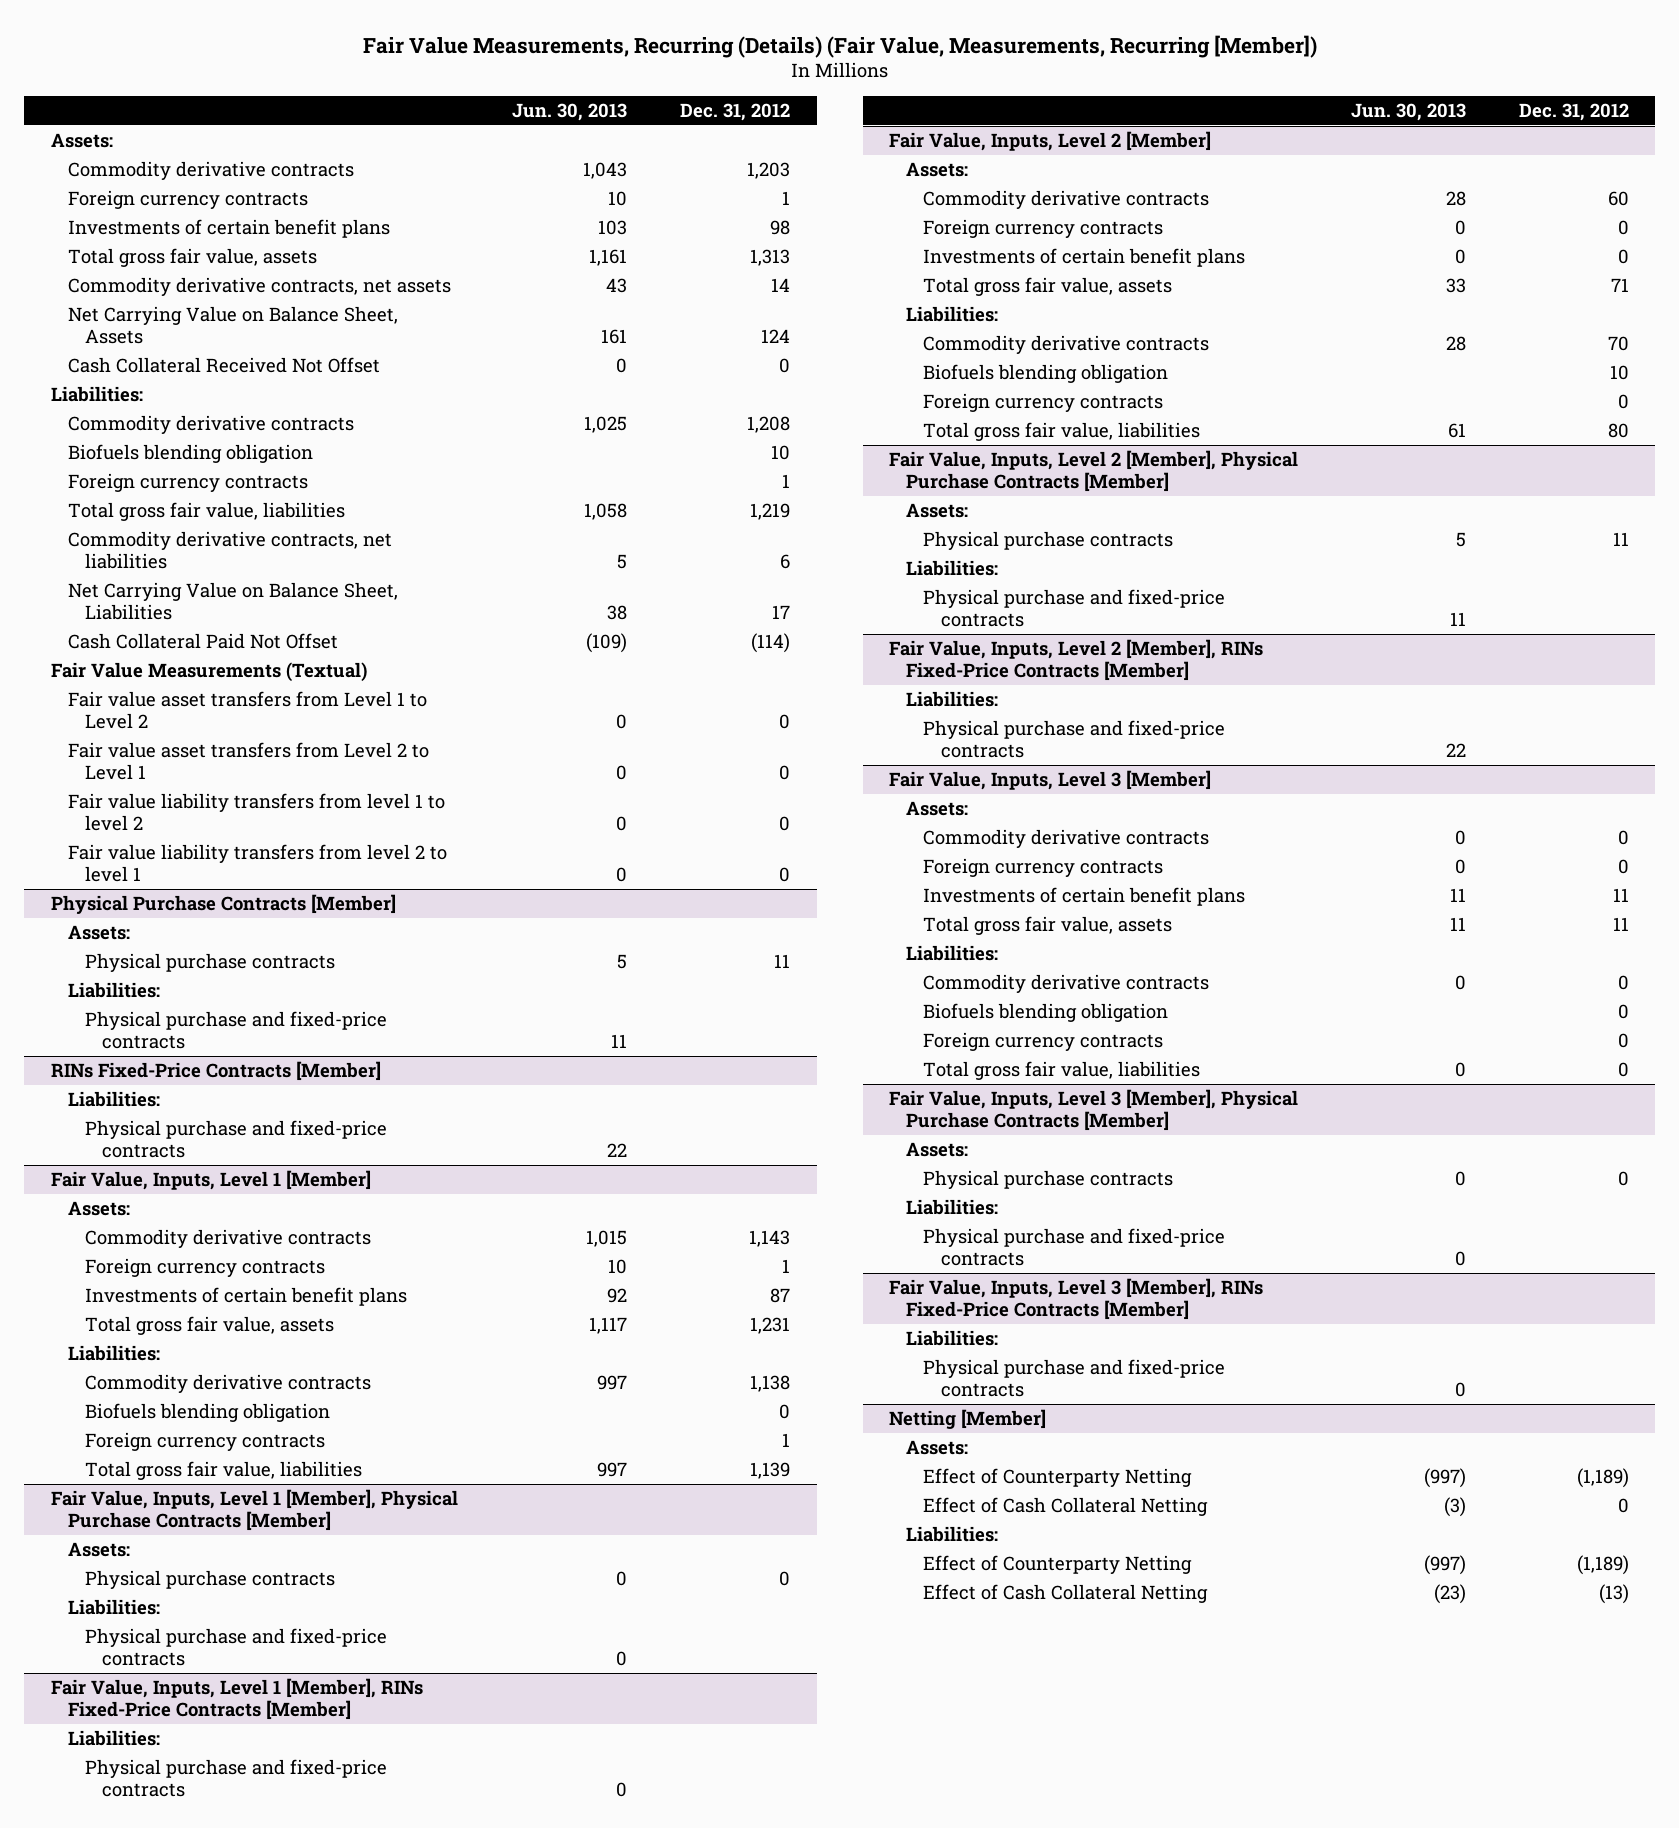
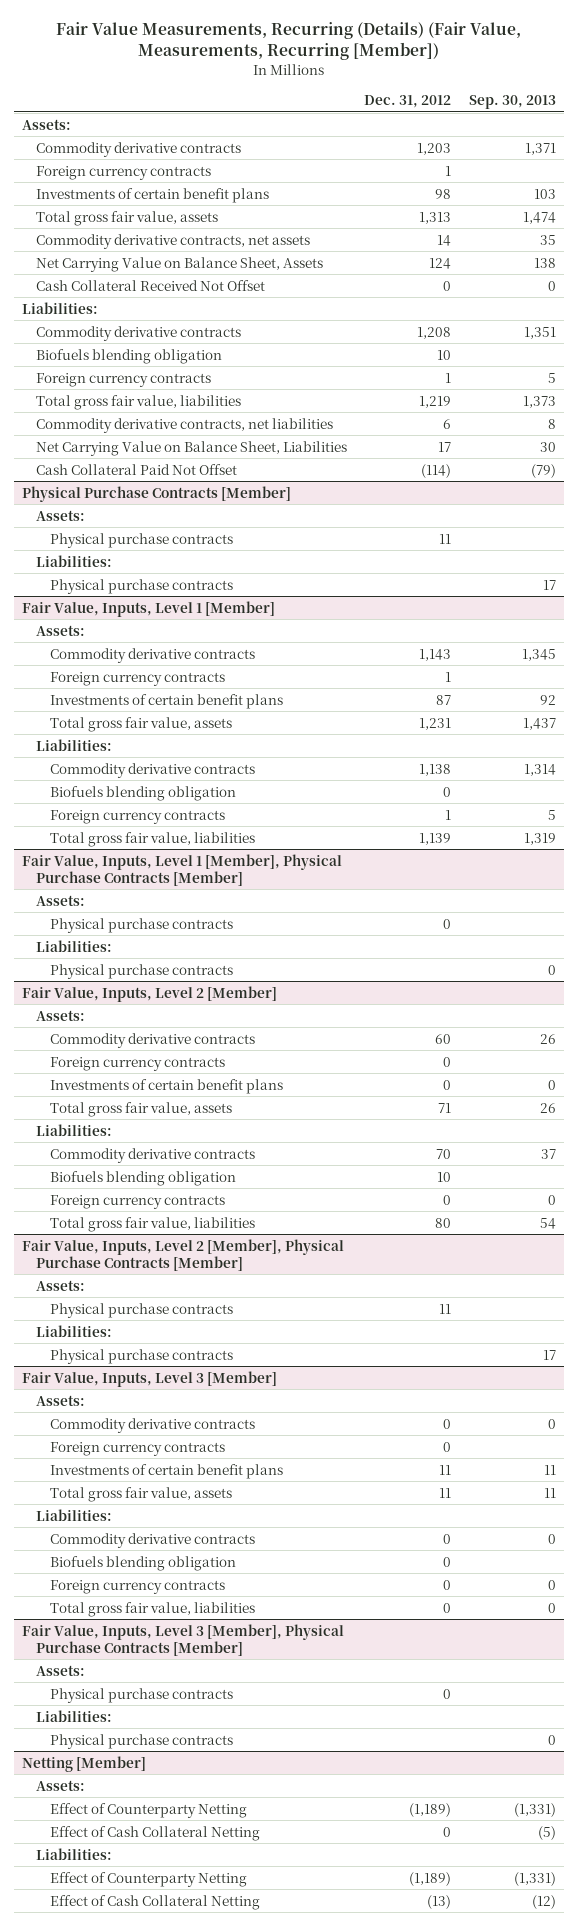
- | Jun. 30, 2013 | Dec. 31, 2012
+ | Dec. 31, 2012 | Sep. 30, 2013
- Fair Value Measurements (Textual)
- Fair value asset transfers from Level 1 to Level 2 | 0 | 0
- Fair value asset transfers from Level 2 to Level 1 | 0 | 0
- Fair value liability transfers from level 1 to level 2 | 0 | 0
- Fair value liability transfers from level 2 to level 1 | 0 | 0
@ Physical Purchase Contracts [Member]
- Physical purchase and fixed-price contracts | 11 |
- RINs Fixed-Price Contracts [Member]
- Liabilities:
- Physical purchase and fixed-price contracts | 22 |
@ Physical Purchase Contracts [Member]
+ Physical purchase contracts | | 17
@ Fair Value, Inputs, Level 1 [Member], Physical Purchase Contracts [Member]
- Physical purchase and fixed-price contracts | 0 |
- Fair Value, Inputs, Level 1 [Member], RINs Fixed-Price Contracts [Member]
- Liabilities:
- Physical purchase and fixed-price contracts | 0 |
@ Fair Value, Inputs, Level 1 [Member], Physical Purchase Contracts [Member]
+ Physical purchase contracts | | 0
@ Fair Value, Inputs, Level 2 [Member], Physical Purchase Contracts [Member]
- Physical purchase and fixed-price contracts | 11 |
- Fair Value, Inputs, Level 2 [Member], RINs Fixed-Price Contracts [Member]
- Liabilities:
- Physical purchase and fixed-price contracts | 22 |
@ Fair Value, Inputs, Level 2 [Member], Physical Purchase Contracts [Member]
+ Physical purchase contracts | | 17
@ Fair Value, Inputs, Level 3 [Member], Physical Purchase Contracts [Member]
- Physical purchase and fixed-price contracts | 0 |
- Fair Value, Inputs, Level 3 [Member], RINs Fixed-Price Contracts [Member]
- Liabilities:
- Physical purchase and fixed-price contracts | 0 |
@ Fair Value, Inputs, Level 3 [Member], Physical Purchase Contracts [Member]
+ Physical purchase contracts | | 0

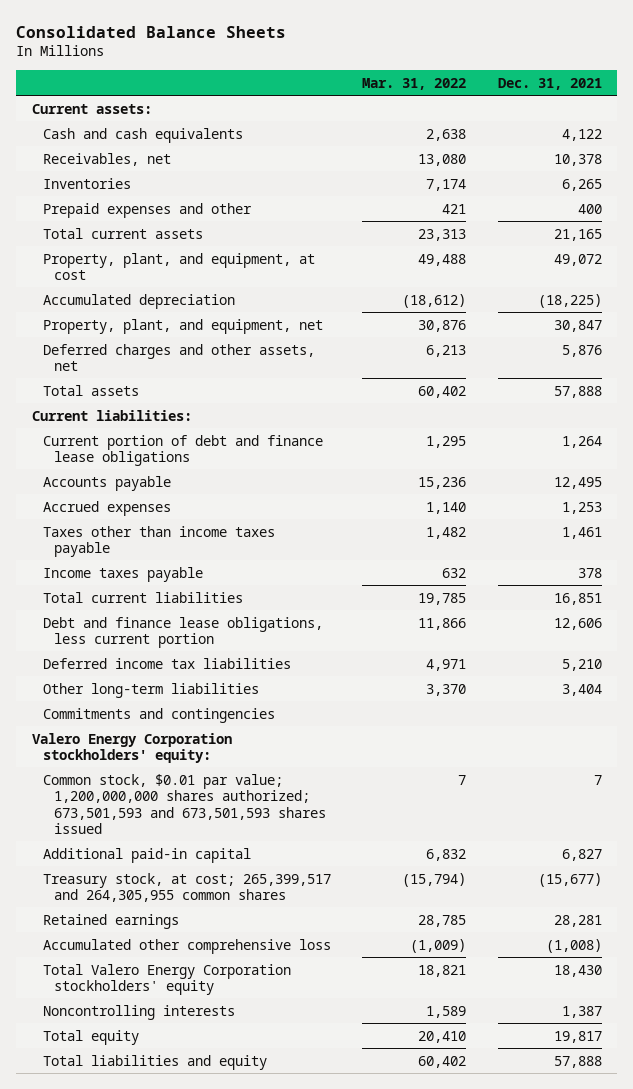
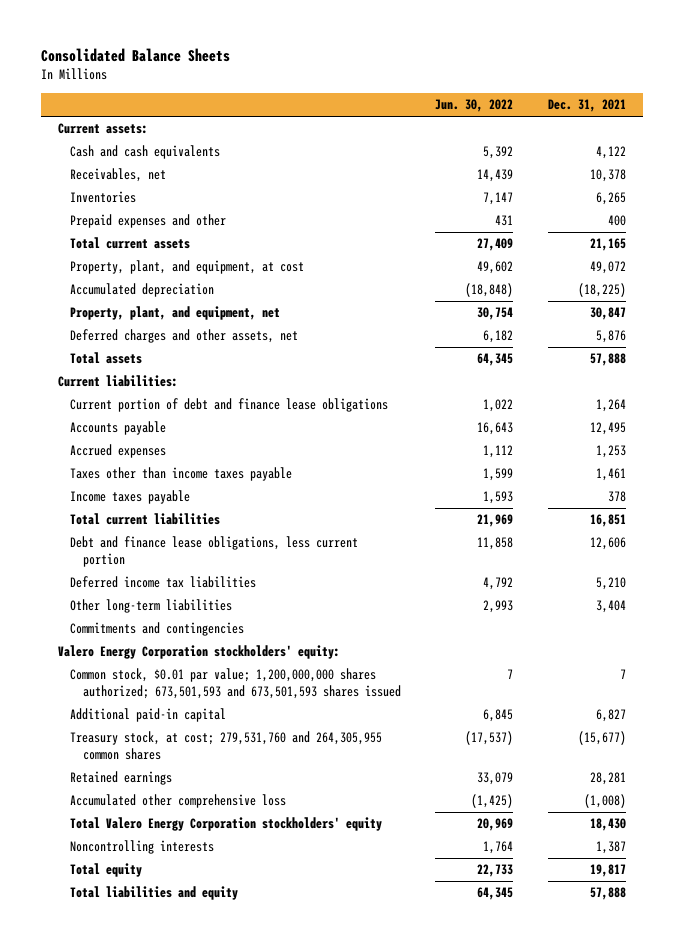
- | Mar. 31, 2022 | Dec. 31, 2021
+ | Jun. 30, 2022 | Dec. 31, 2021
- Treasury stock, at cost; 265,399,517 and 264,305,955 common shares | (15,794) | (15,677)
+ Treasury stock, at cost; 279,531,760 and 264,305,955 common shares | (17,537) | (15,677)

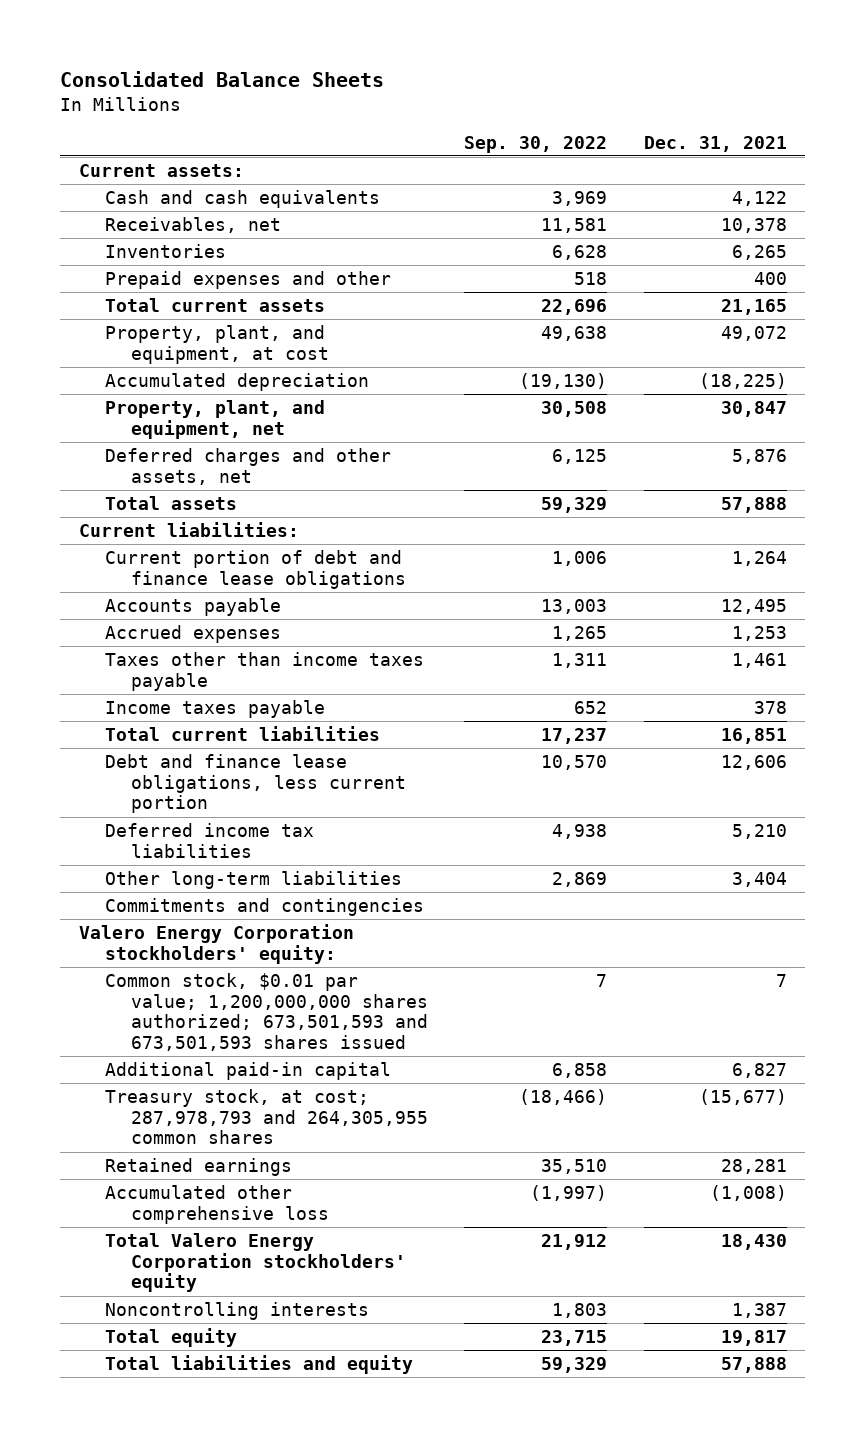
- | Jun. 30, 2022 | Dec. 31, 2021
+ | Sep. 30, 2022 | Dec. 31, 2021
- Treasury stock, at cost; 279,531,760 and 264,305,955 common shares | (17,537) | (15,677)
+ Treasury stock, at cost; 287,978,793 and 264,305,955 common shares | (18,466) | (15,677)

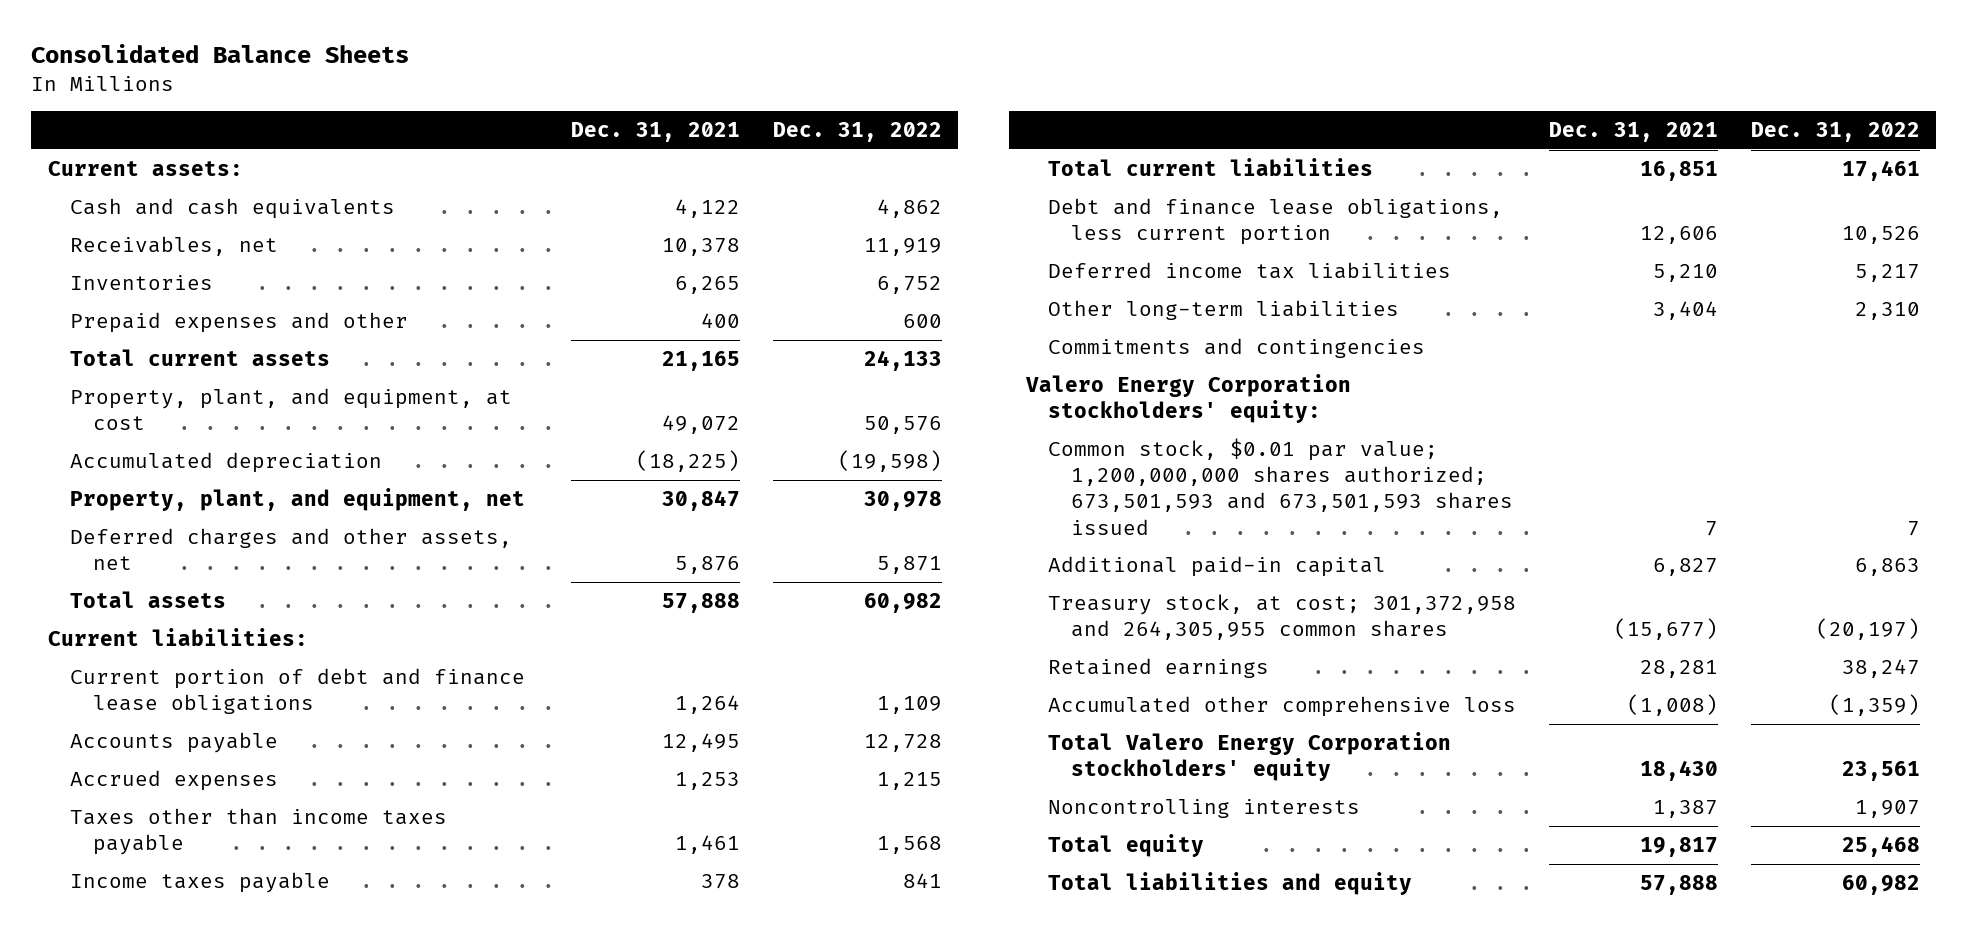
- | Sep. 30, 2022 | Dec. 31, 2021
+ | Dec. 31, 2021 | Dec. 31, 2022
- Treasury stock, at cost; 287,978,793 and 264,305,955 common shares | (18,466) | (15,677)
+ Treasury stock, at cost; 301,372,958 and 264,305,955 common shares | (15,677) | (20,197)

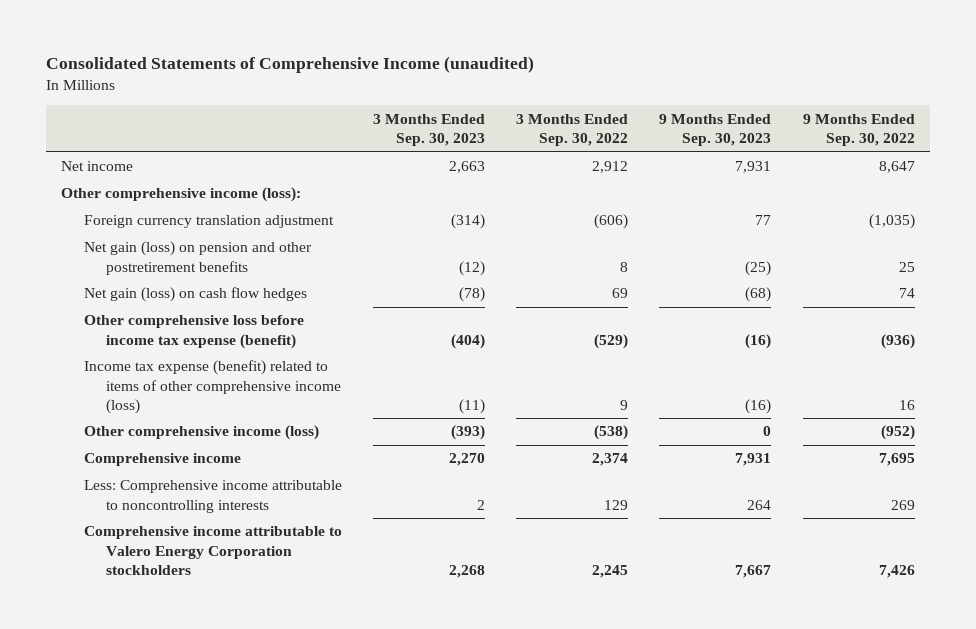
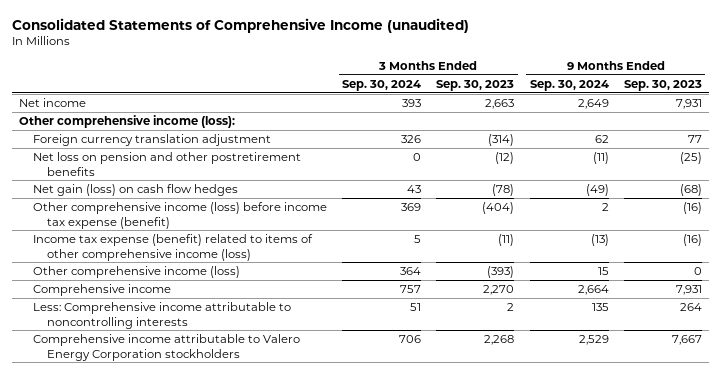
- | 3 Months Ended Sep. 30, 2023 | 3 Months Ended Sep. 30, 2022 | 9 Months Ended Sep. 30, 2023 | 9 Months Ended Sep. 30, 2022
+ | 3 Months Ended Sep. 30, 2024 | 3 Months Ended Sep. 30, 2023 | 9 Months Ended Sep. 30, 2024 | 9 Months Ended Sep. 30, 2023
- Net gain (loss) on pension and other postretirement benefits | (12) | 8 | (25) | 25
+ Net loss on pension and other postretirement benefits | 0 | (12) | (11) | (25)
- Other comprehensive loss before income tax expense (benefit) | (404) | (529) | (16) | (936)
+ Other comprehensive income (loss) before income tax expense (benefit) | 369 | (404) | 2 | (16)

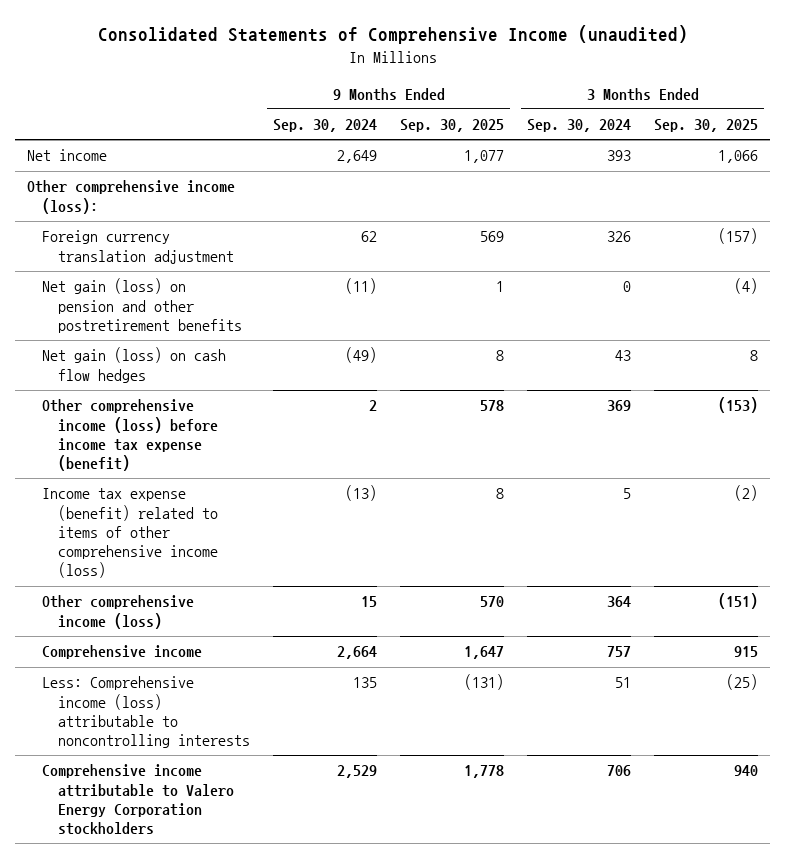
- | 3 Months Ended Sep. 30, 2024 | 3 Months Ended Sep. 30, 2023 | 9 Months Ended Sep. 30, 2024 | 9 Months Ended Sep. 30, 2023
+ | 9 Months Ended Sep. 30, 2024 | 9 Months Ended Sep. 30, 2025 | 3 Months Ended Sep. 30, 2024 | 3 Months Ended Sep. 30, 2025
- Net loss on pension and other postretirement benefits | 0 | (12) | (11) | (25)
+ Net gain (loss) on pension and other postretirement benefits | (11) | 1 | 0 | (4)
- Less: Comprehensive income attributable to noncontrolling interests | 51 | 2 | 135 | 264
+ Less: Comprehensive income (loss) attributable to noncontrolling interests | 135 | (131) | 51 | (25)

